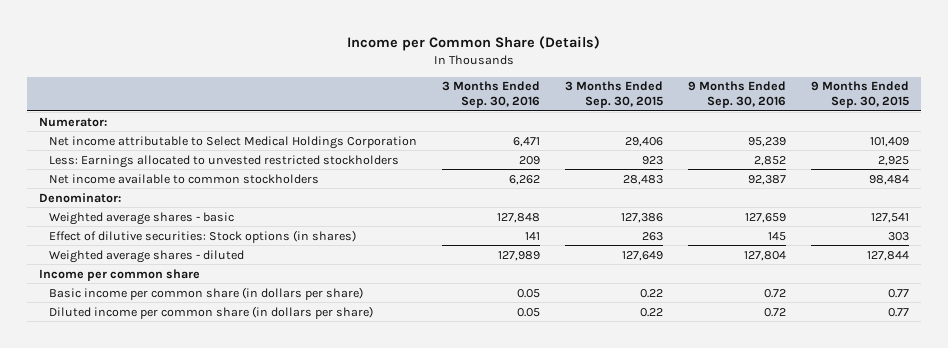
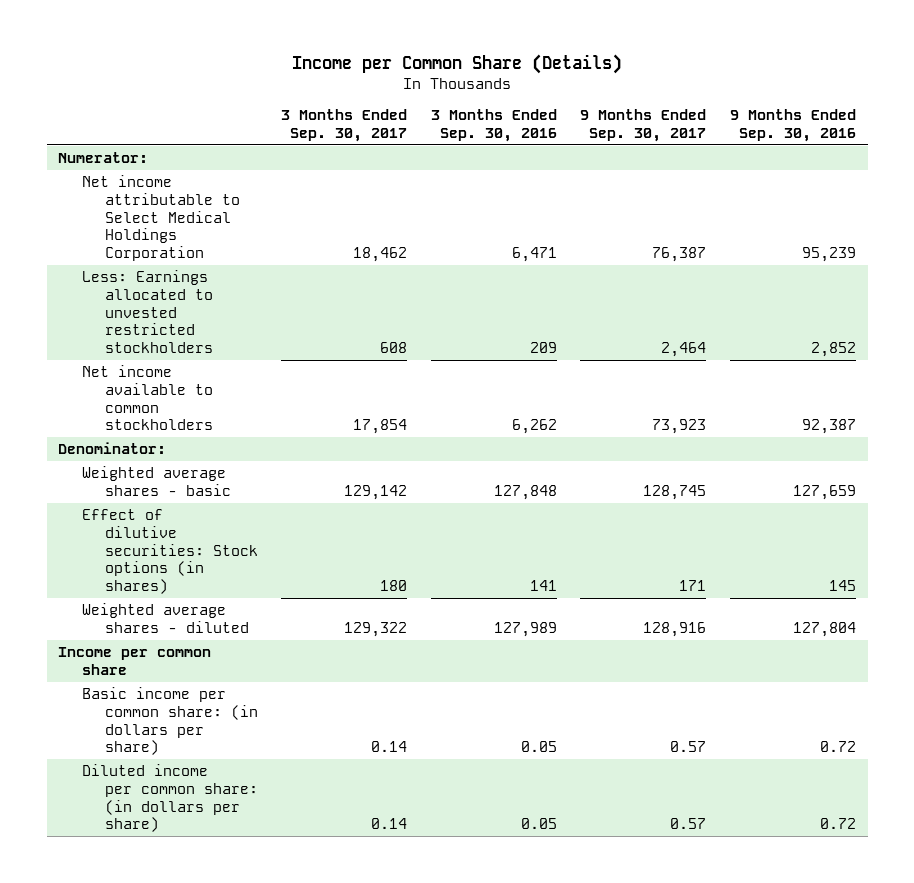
- | 3 Months Ended Sep. 30, 2016 | 3 Months Ended Sep. 30, 2015 | 9 Months Ended Sep. 30, 2016 | 9 Months Ended Sep. 30, 2015
+ | 3 Months Ended Sep. 30, 2017 | 3 Months Ended Sep. 30, 2016 | 9 Months Ended Sep. 30, 2017 | 9 Months Ended Sep. 30, 2016
- Basic income per common share (in dollars per share) | 0.05 | 0.22 | 0.72 | 0.77
- Diluted income per common share (in dollars per share) | 0.05 | 0.22 | 0.72 | 0.77
+ Basic income per common share: (in dollars per share) | 0.14 | 0.05 | 0.57 | 0.72
+ Diluted income per common share: (in dollars per share) | 0.14 | 0.05 | 0.57 | 0.72

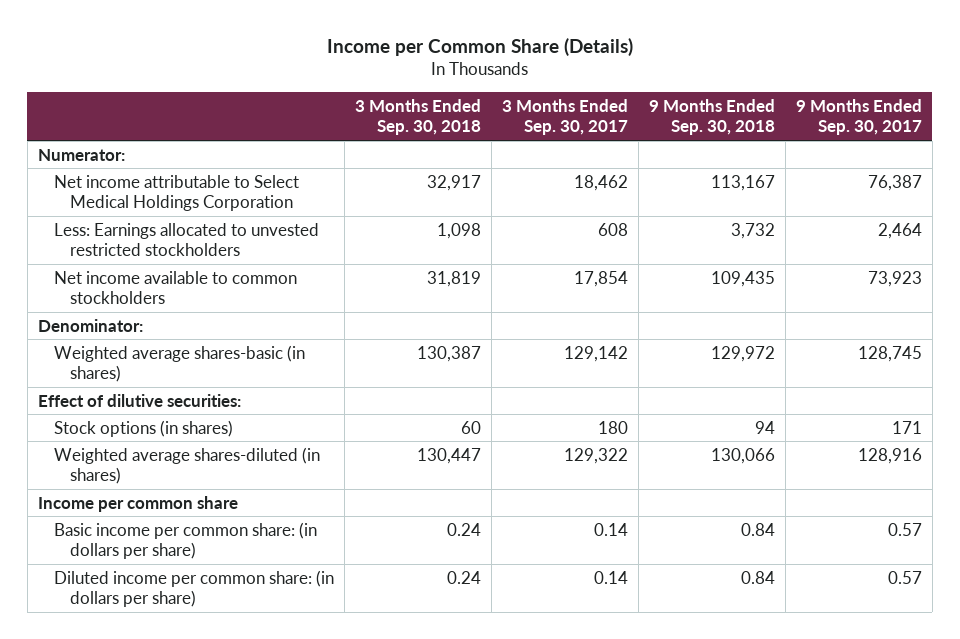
- | 3 Months Ended Sep. 30, 2017 | 3 Months Ended Sep. 30, 2016 | 9 Months Ended Sep. 30, 2017 | 9 Months Ended Sep. 30, 2016
+ | 3 Months Ended Sep. 30, 2018 | 3 Months Ended Sep. 30, 2017 | 9 Months Ended Sep. 30, 2018 | 9 Months Ended Sep. 30, 2017
- Weighted average shares - basic | 129,142 | 127,848 | 128,745 | 127,659
- Effect of dilutive securities: Stock options (in shares) | 180 | 141 | 171 | 145
- Weighted average shares - diluted | 129,322 | 127,989 | 128,916 | 127,804
+ Weighted average shares-basic (in shares) | 130,387 | 129,142 | 129,972 | 128,745
+ Effect of dilutive securities:
+ Stock options (in shares) | 60 | 180 | 94 | 171
+ Weighted average shares-diluted (in shares) | 130,447 | 129,322 | 130,066 | 128,916

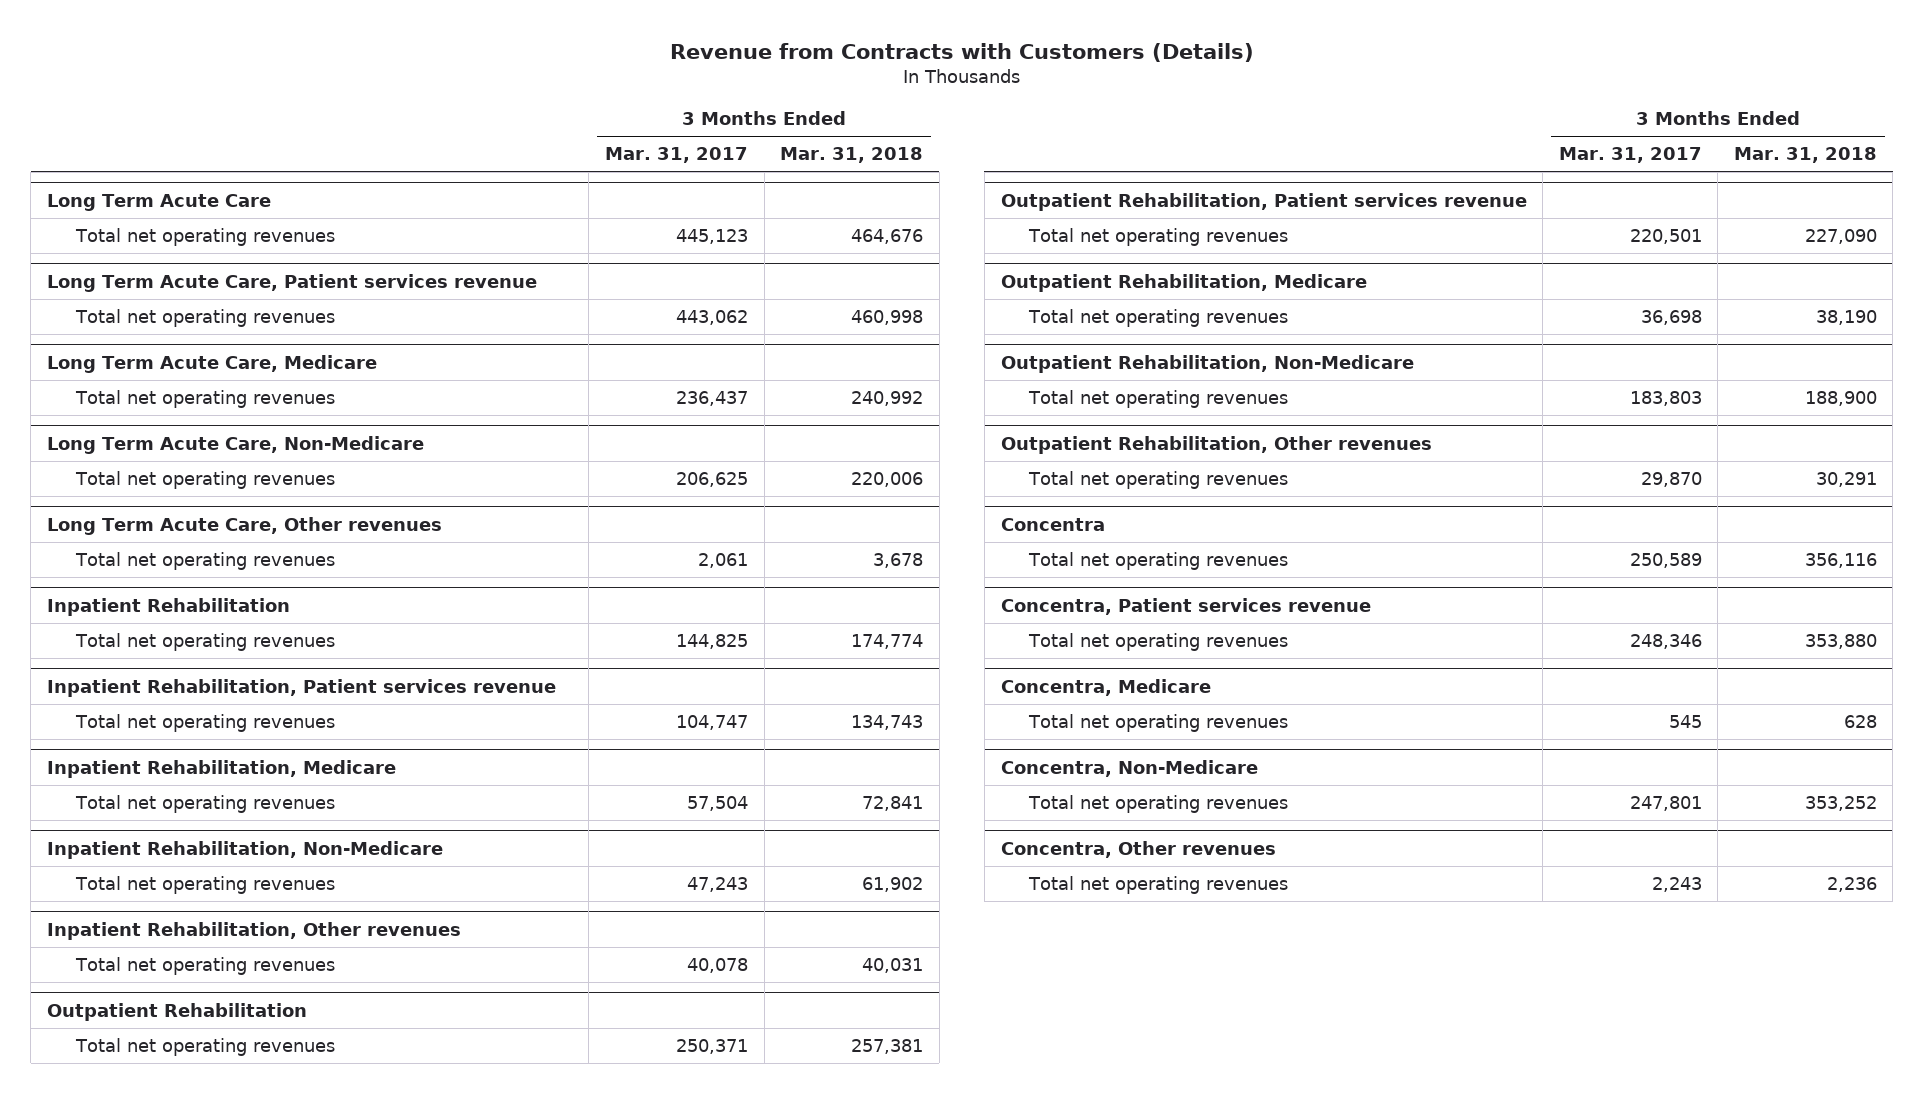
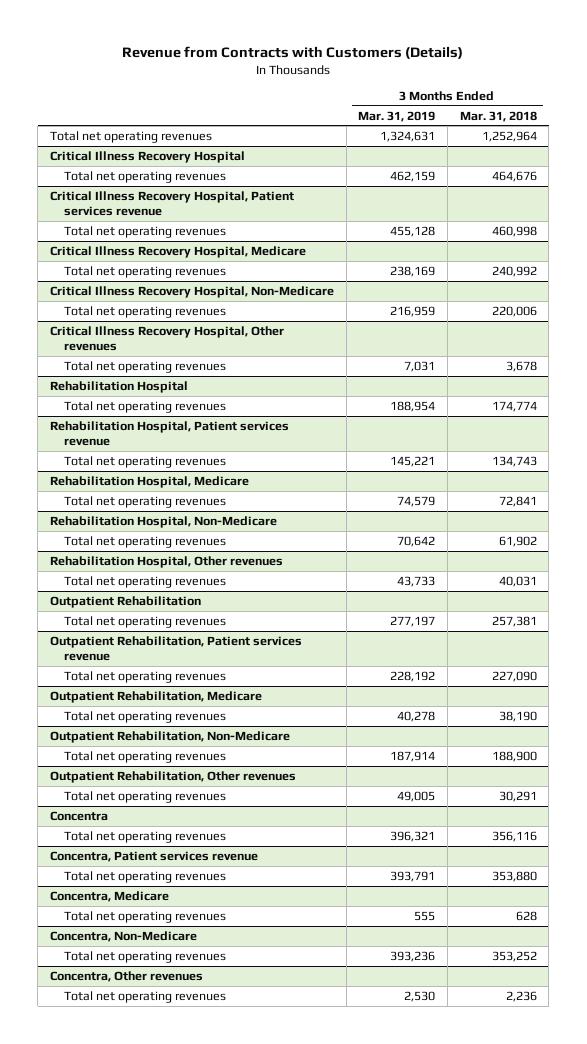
- | 3 Months Ended Mar. 31, 2017 | 3 Months Ended Mar. 31, 2018
+ | 3 Months Ended Mar. 31, 2019 | 3 Months Ended Mar. 31, 2018
- Long Term Acute Care
+ Total net operating revenues | 1,324,631 | 1,252,964
+ Critical Illness Recovery Hospital
- Long Term Acute Care, Patient services revenue
+ Critical Illness Recovery Hospital, Patient services revenue
- Long Term Acute Care, Medicare
+ Critical Illness Recovery Hospital, Medicare
- Long Term Acute Care, Non-Medicare
+ Critical Illness Recovery Hospital, Non-Medicare
- Long Term Acute Care, Other revenues
+ Critical Illness Recovery Hospital, Other revenues
- Inpatient Rehabilitation
+ Rehabilitation Hospital
- Inpatient Rehabilitation, Patient services revenue
+ Rehabilitation Hospital, Patient services revenue
- Inpatient Rehabilitation, Medicare
+ Rehabilitation Hospital, Medicare
- Inpatient Rehabilitation, Non-Medicare
+ Rehabilitation Hospital, Non-Medicare
- Inpatient Rehabilitation, Other revenues
+ Rehabilitation Hospital, Other revenues

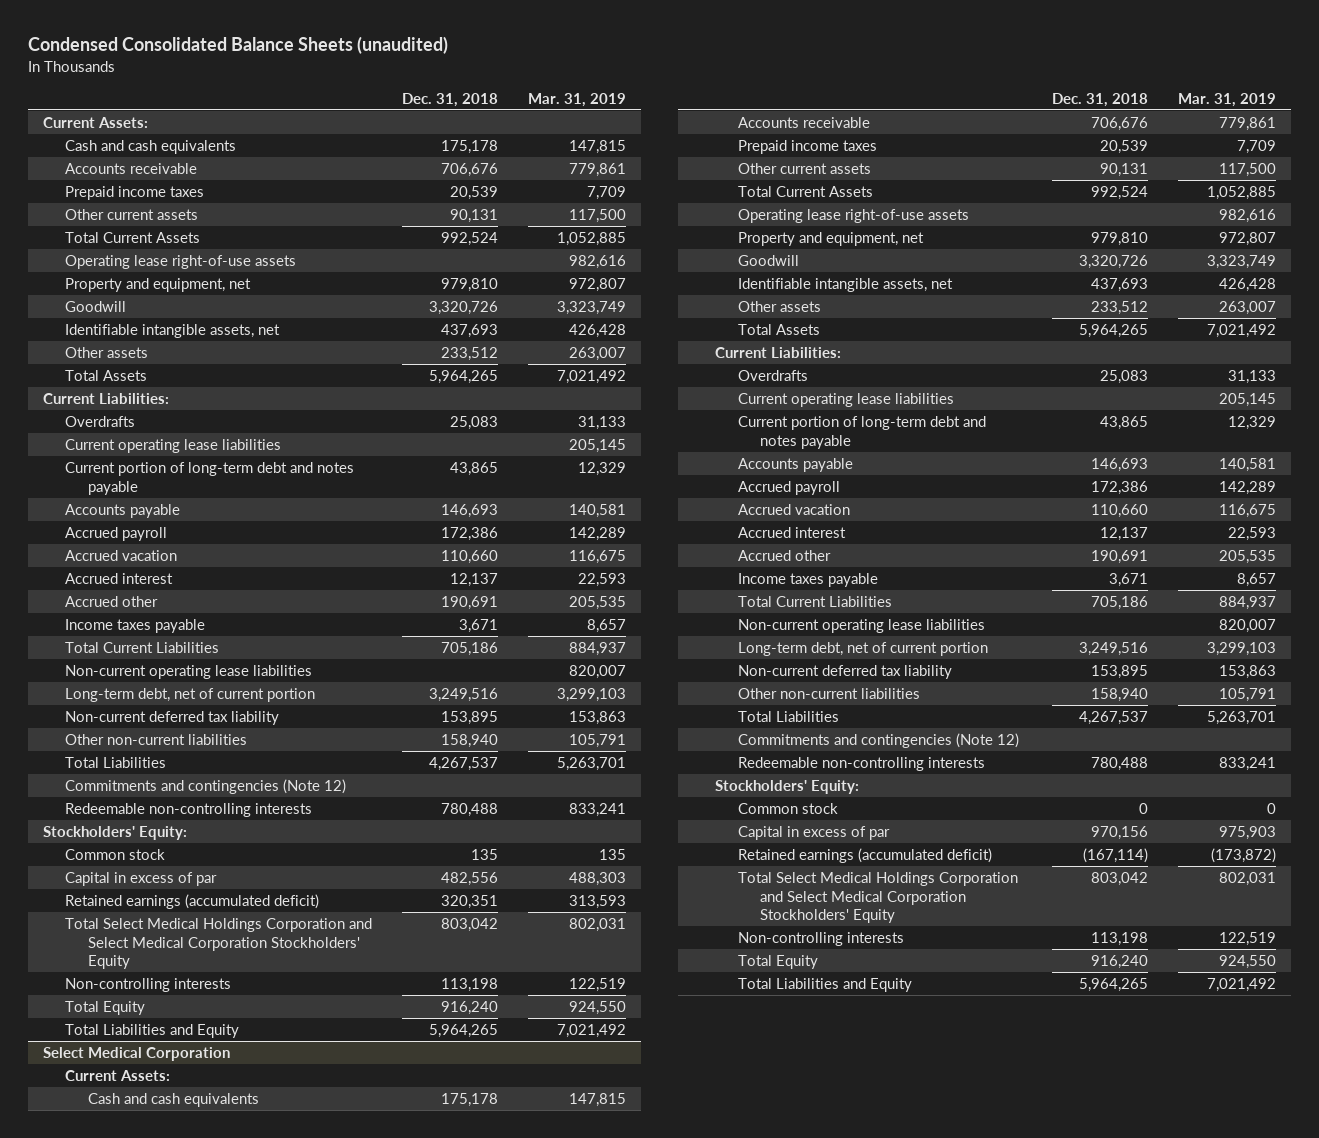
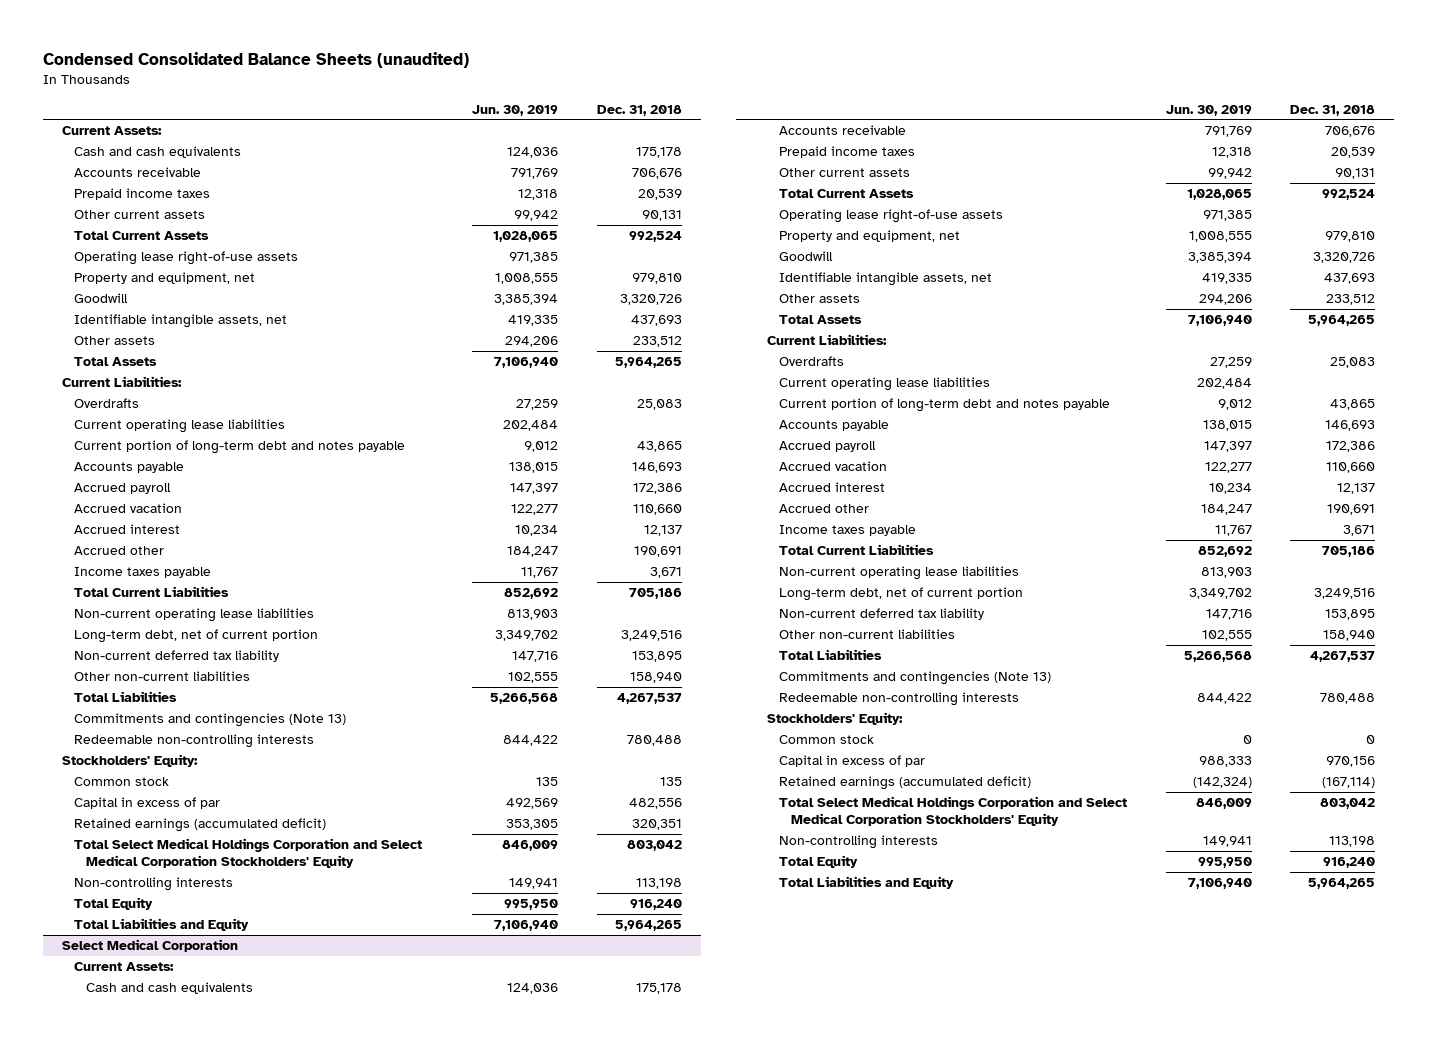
- | Dec. 31, 2018 | Mar. 31, 2019
+ | Jun. 30, 2019 | Dec. 31, 2018
- Commitments and contingencies (Note 12)
+ Commitments and contingencies (Note 13)
@ Select Medical Corporation
- Commitments and contingencies (Note 12)
+ Commitments and contingencies (Note 13)

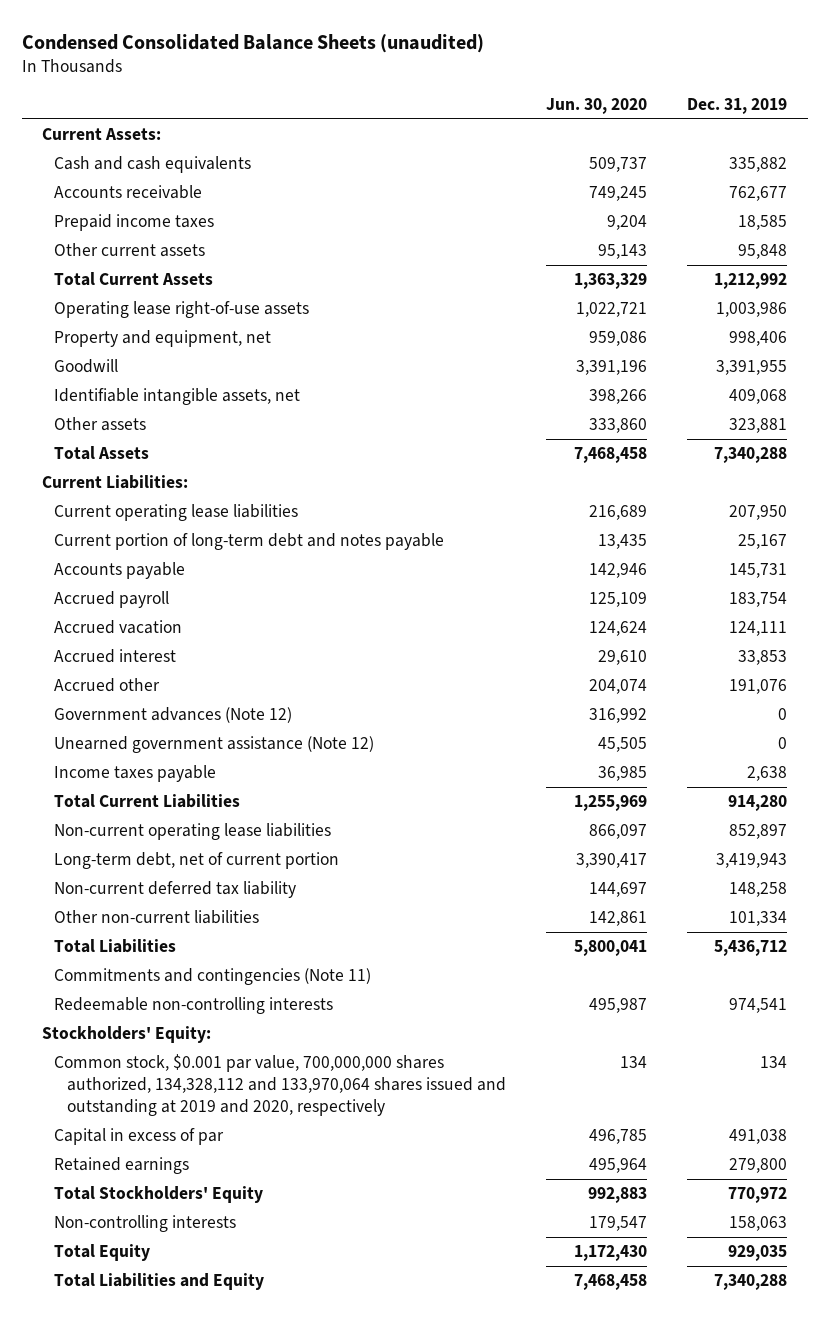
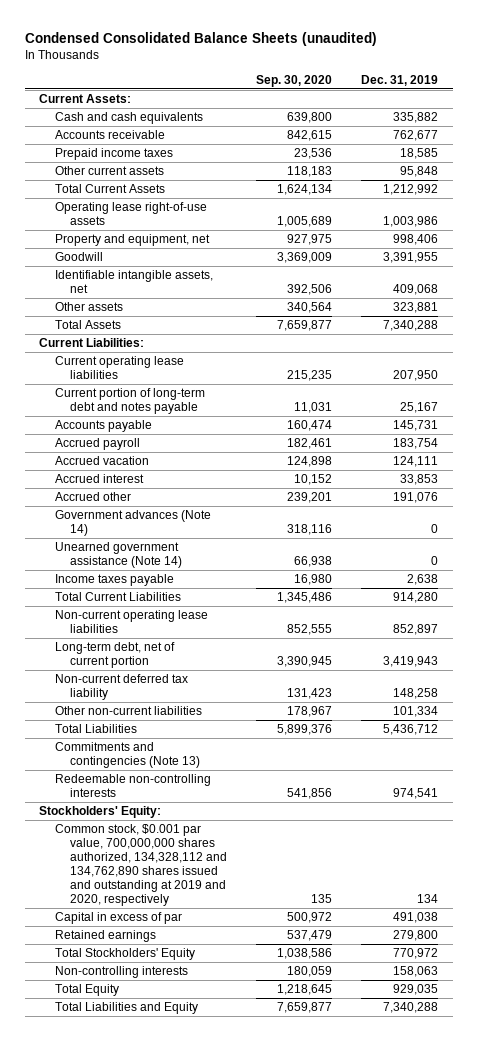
- | Jun. 30, 2020 | Dec. 31, 2019
+ | Sep. 30, 2020 | Dec. 31, 2019
- Government advances (Note 12) | 316,992 | 0
- Unearned government assistance (Note 12) | 45,505 | 0
+ Government advances (Note 14) | 318,116 | 0
+ Unearned government assistance (Note 14) | 66,938 | 0
- Commitments and contingencies (Note 11)
+ Commitments and contingencies (Note 13)
- Common stock, $0.001 par value, 700,000,000 shares authorized, 134,328,112 and 133,970,064 shares issued and outstanding at 2019 and 2020, respectively | 134 | 134
+ Common stock, $0.001 par value, 700,000,000 shares authorized, 134,328,112 and 134,762,890 shares issued and outstanding at 2019 and 2020, respectively | 135 | 134

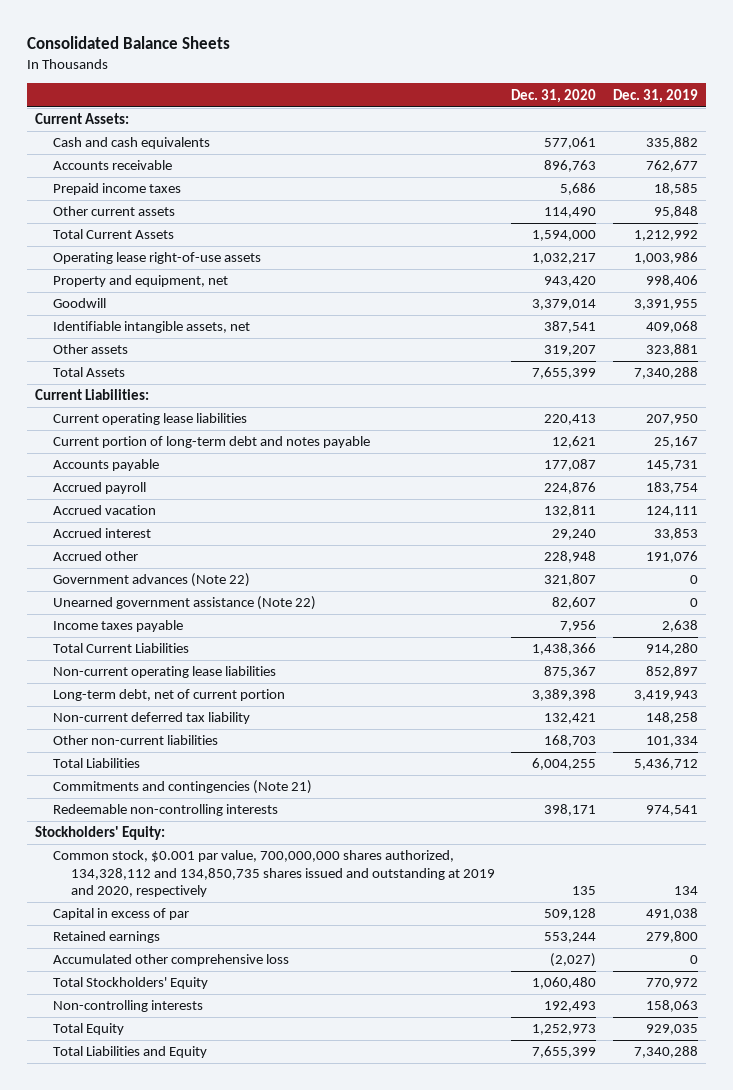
- Condensed Consolidated Balance Sheets (unaudited)
+ Consolidated Balance Sheets
- | Sep. 30, 2020 | Dec. 31, 2019
+ | Dec. 31, 2020 | Dec. 31, 2019
- Government advances (Note 14) | 318,116 | 0
- Unearned government assistance (Note 14) | 66,938 | 0
+ Government advances (Note 22) | 321,807 | 0
+ Unearned government assistance (Note 22) | 82,607 | 0
- Commitments and contingencies (Note 13)
+ Commitments and contingencies (Note 21)
- Common stock, $0.001 par value, 700,000,000 shares authorized, 134,328,112 and 134,762,890 shares issued and outstanding at 2019 and 2020, respectively | 135 | 134
+ Common stock, $0.001 par value, 700,000,000 shares authorized, 134,328,112 and 134,850,735 shares issued and outstanding at 2019 and 2020, respectively | 135 | 134
+ Accumulated other comprehensive loss | (2,027) | 0

